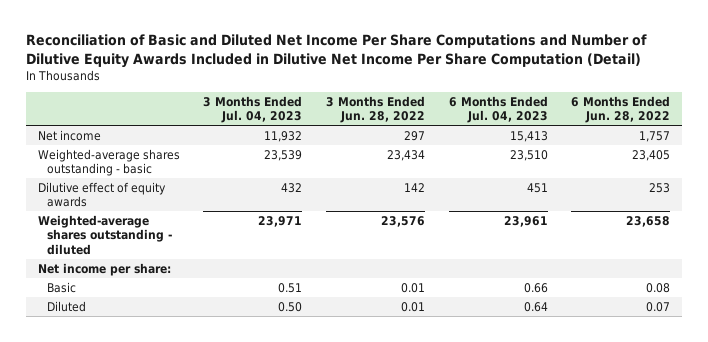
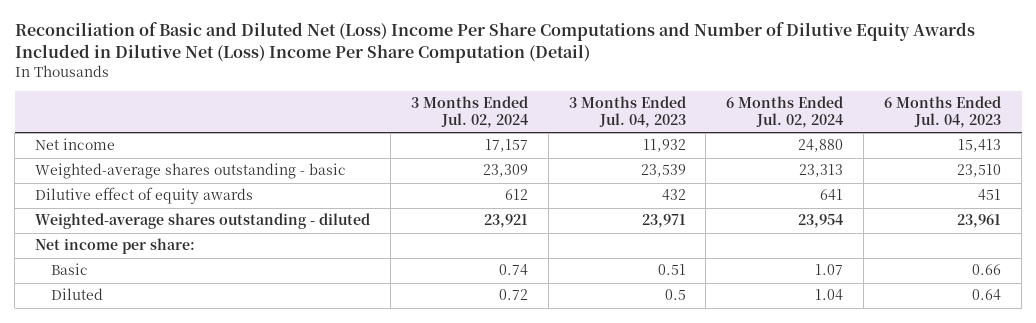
- Reconciliation of Basic and Diluted Net Income Per Share Computations and Number of Dilutive Equity Awards Included in Dilutive Net Income Per Share Computation (Detail)
+ Reconciliation of Basic and Diluted Net (Loss) Income Per Share Computations and Number of Dilutive Equity Awards Included in Dilutive Net (Loss) Income Per Share Computation (Detail)
- | 3 Months Ended Jul. 04, 2023 | 3 Months Ended Jun. 28, 2022 | 6 Months Ended Jul. 04, 2023 | 6 Months Ended Jun. 28, 2022
+ | 3 Months Ended Jul. 02, 2024 | 3 Months Ended Jul. 04, 2023 | 6 Months Ended Jul. 02, 2024 | 6 Months Ended Jul. 04, 2023
- Diluted | 0.50 | 0.01 | 0.64 | 0.07
+ Diluted | 0.72 | 0.5 | 1.04 | 0.64

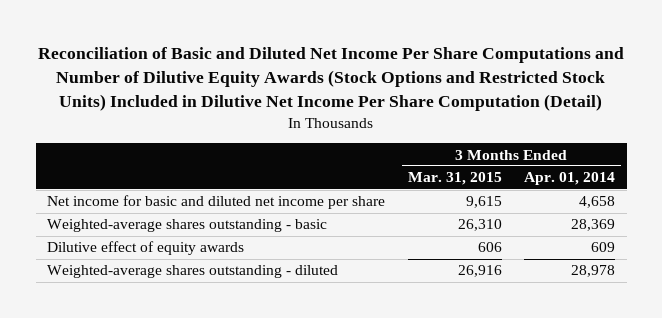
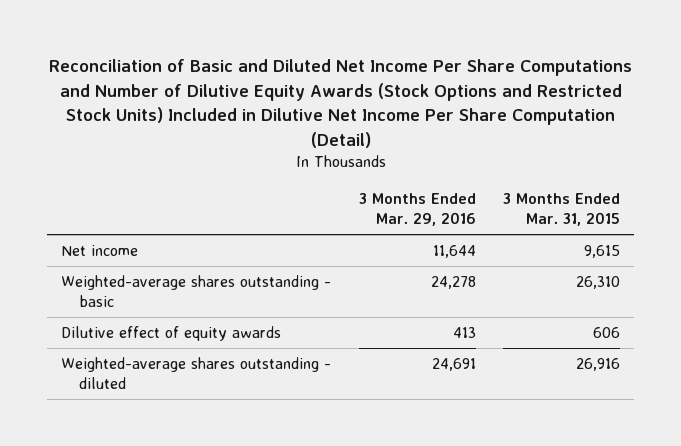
- | 3 Months Ended Mar. 31, 2015 | 3 Months Ended Apr. 01, 2014
+ | 3 Months Ended Mar. 29, 2016 | 3 Months Ended Mar. 31, 2015
- Net income for basic and diluted net income per share | 9,615 | 4,658
+ Net income | 11,644 | 9,615

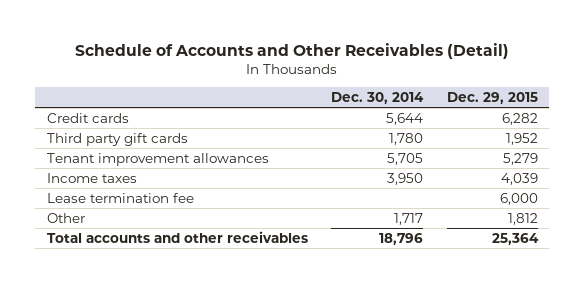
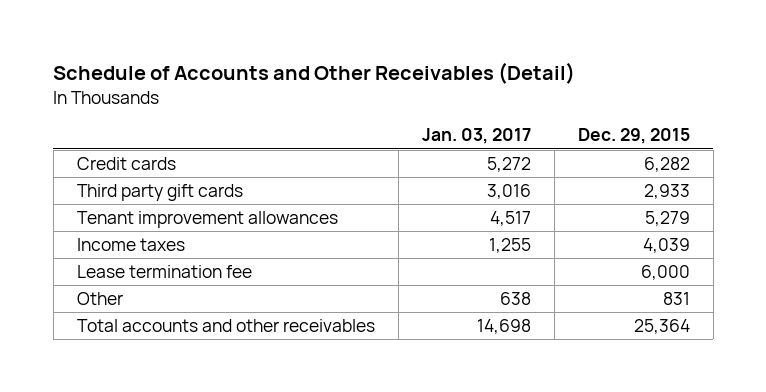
- | Dec. 30, 2014 | Dec. 29, 2015
+ | Jan. 03, 2017 | Dec. 29, 2015
- Third party gift cards | 1,780 | 1,952
+ Third party gift cards | 3,016 | 2,933
- Other | 1,717 | 1,812
+ Other | 638 | 831

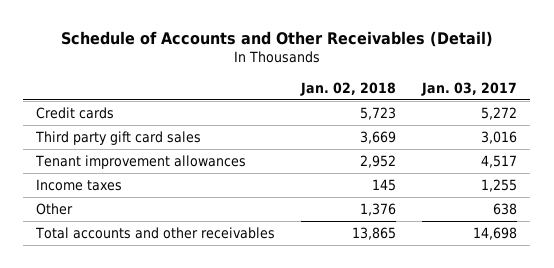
- | Jan. 03, 2017 | Dec. 29, 2015
+ | Jan. 02, 2018 | Jan. 03, 2017
- Third party gift cards | 3,016 | 2,933
+ Third party gift card sales | 3,669 | 3,016
- Lease termination fee | | 6,000

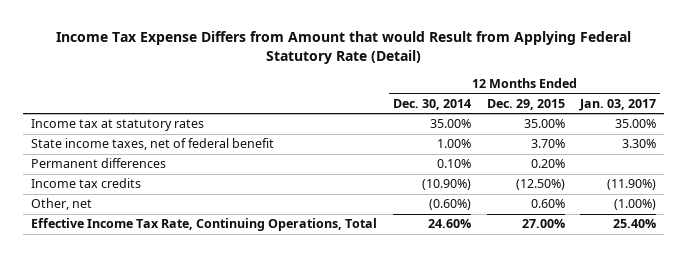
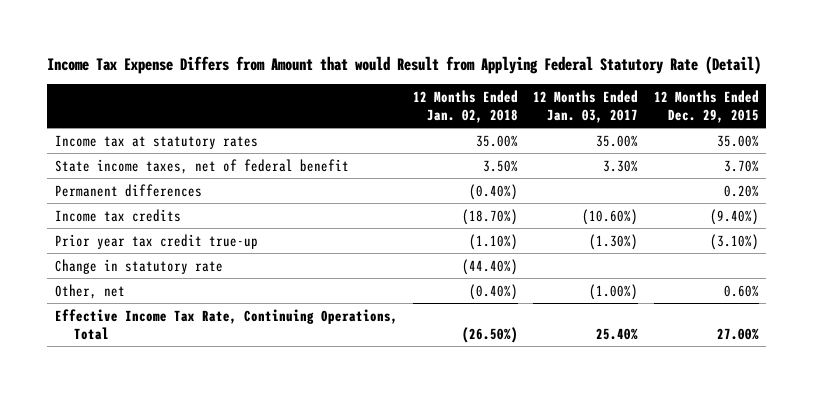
- | 12 Months Ended Dec. 30, 2014 | 12 Months Ended Dec. 29, 2015 | 12 Months Ended Jan. 03, 2017
+ | 12 Months Ended Jan. 02, 2018 | 12 Months Ended Jan. 03, 2017 | 12 Months Ended Dec. 29, 2015
- Income tax credits | (10.90%) | (12.50%) | (11.90%)
+ Income tax credits | (18.70%) | (10.60%) | (9.40%)
+ Prior year tax credit true-up | (1.10%) | (1.30%) | (3.10%)
+ Change in statutory rate | (44.40%) | |

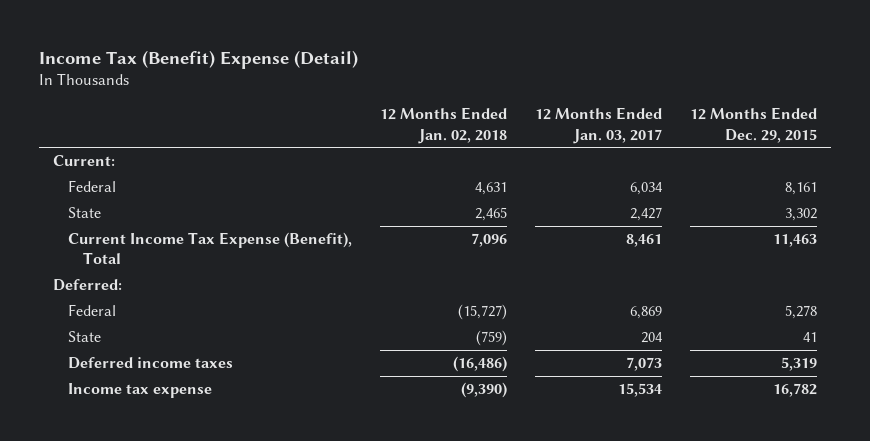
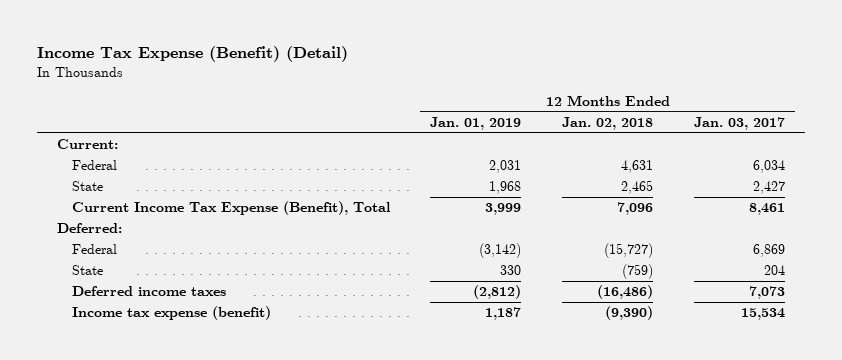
- Income Tax (Benefit) Expense (Detail)
+ Income Tax Expense (Benefit) (Detail)
- | 12 Months Ended Jan. 02, 2018 | 12 Months Ended Jan. 03, 2017 | 12 Months Ended Dec. 29, 2015
+ | 12 Months Ended Jan. 01, 2019 | 12 Months Ended Jan. 02, 2018 | 12 Months Ended Jan. 03, 2017
- Income tax expense | (9,390) | 15,534 | 16,782
+ Income tax expense (benefit) | 1,187 | (9,390) | 15,534

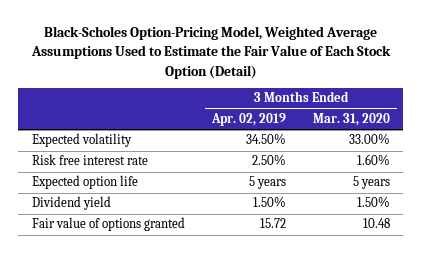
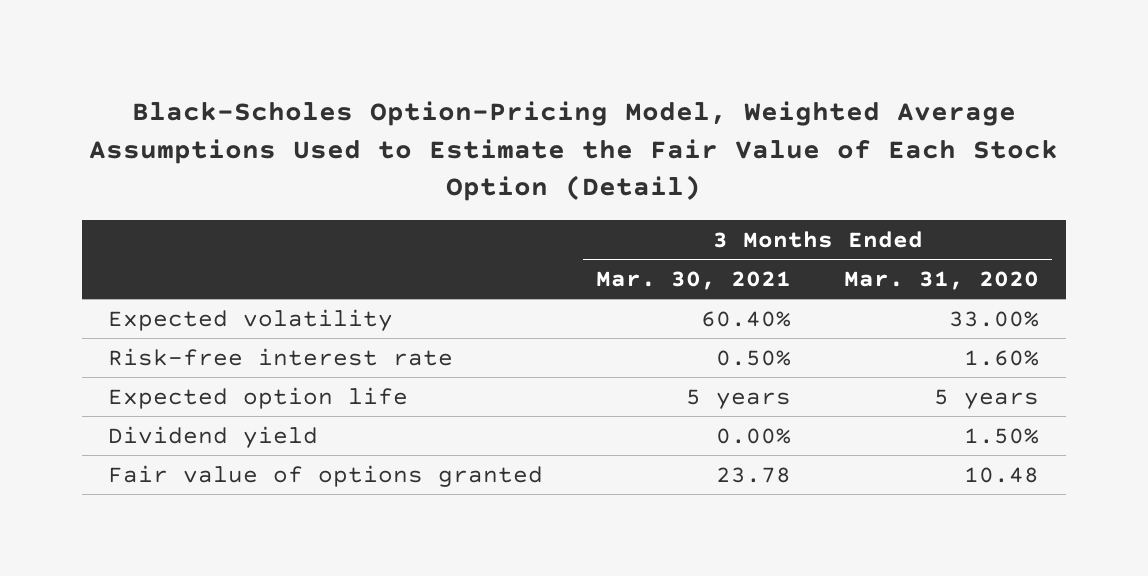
- | 3 Months Ended Apr. 02, 2019 | 3 Months Ended Mar. 31, 2020
+ | 3 Months Ended Mar. 30, 2021 | 3 Months Ended Mar. 31, 2020
- Risk free interest rate | 2.50% | 1.60%
+ Risk-free interest rate | 0.50% | 1.60%

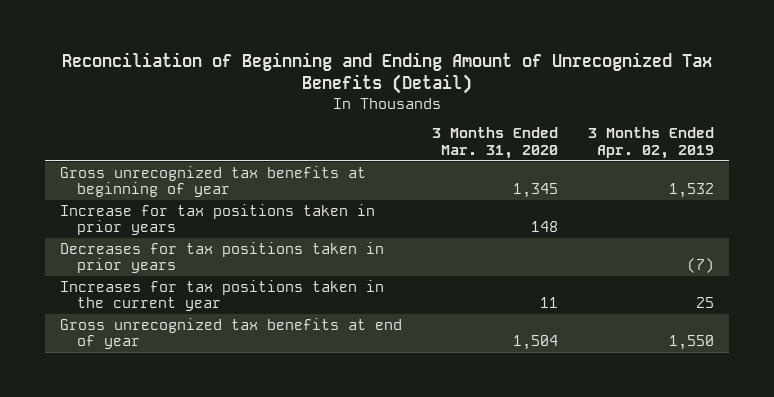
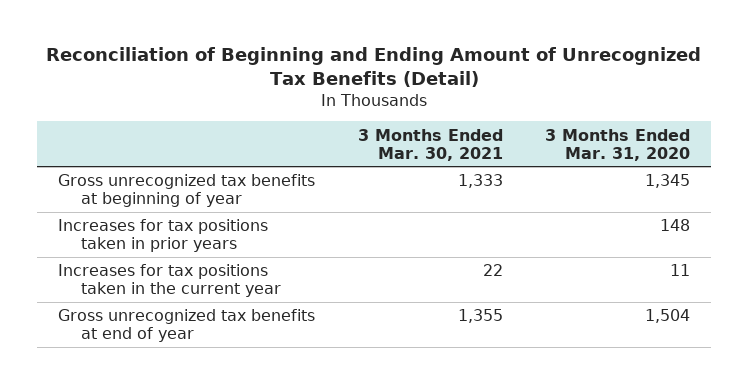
- | 3 Months Ended Mar. 31, 2020 | 3 Months Ended Apr. 02, 2019
+ | 3 Months Ended Mar. 30, 2021 | 3 Months Ended Mar. 31, 2020
- Increase for tax positions taken in prior years | 148 |
- Decreases for tax positions taken in prior years | | (7)
+ Increases for tax positions taken in prior years | | 148

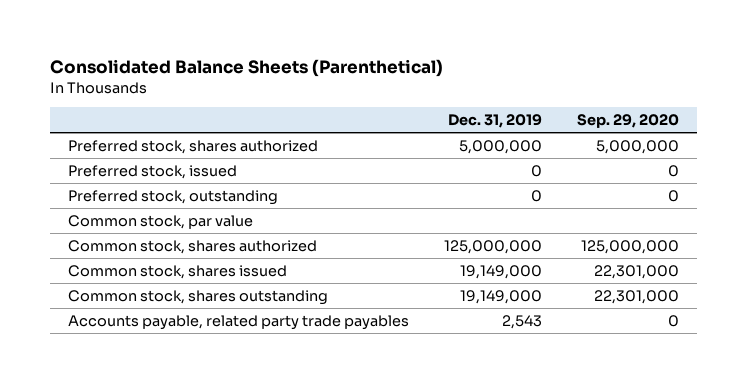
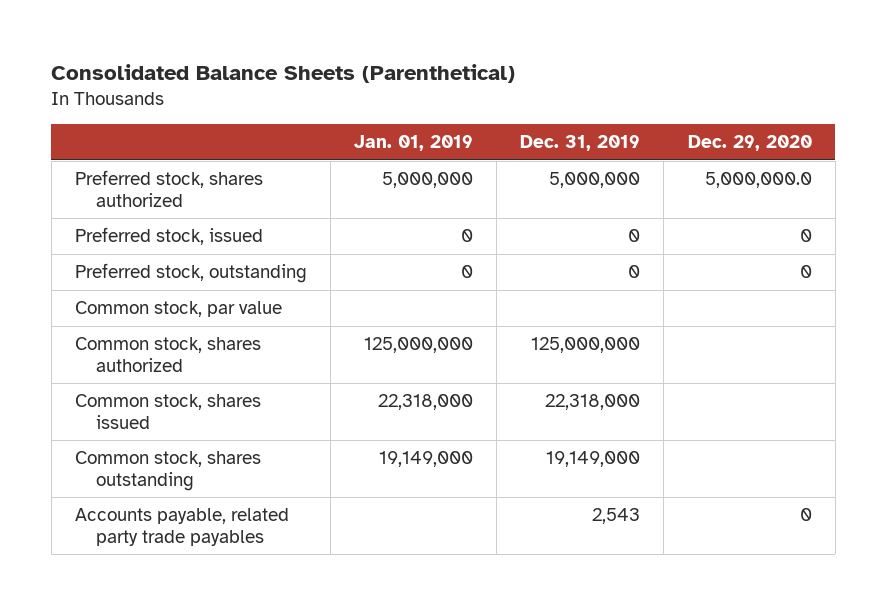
- | Dec. 31, 2019 | Sep. 29, 2020
+ | Jan. 01, 2019 | Dec. 31, 2019 | Dec. 29, 2020
- Common stock, shares issued | 19,149,000 | 22,301,000
+ Common stock, shares issued | 22,318,000 | 22,318,000 |

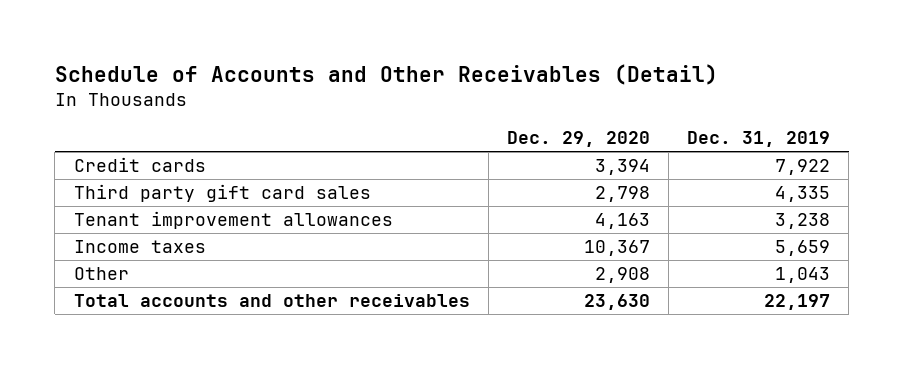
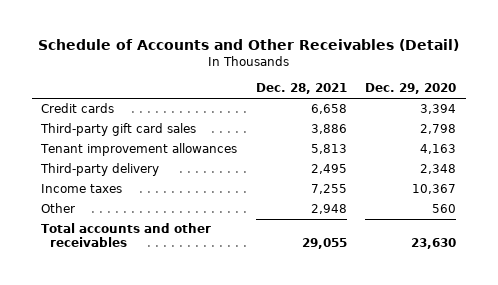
- | Dec. 29, 2020 | Dec. 31, 2019
+ | Dec. 28, 2021 | Dec. 29, 2020
- Third party gift card sales | 2,798 | 4,335
+ Third-party gift card sales | 3,886 | 2,798
+ Third-party delivery | 2,495 | 2,348
- Other | 2,908 | 1,043
+ Other | 2,948 | 560

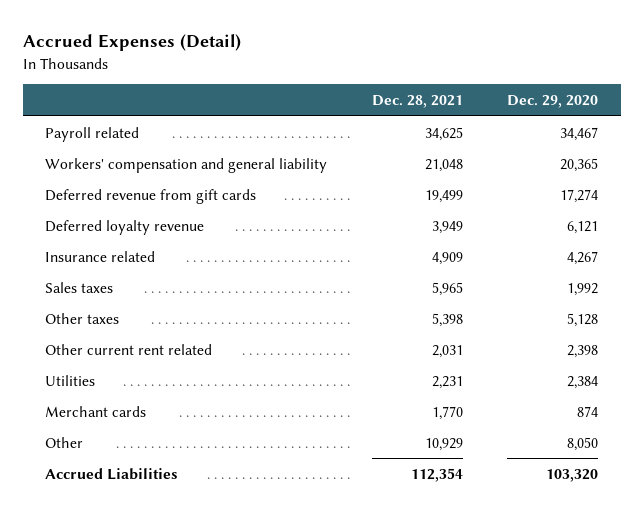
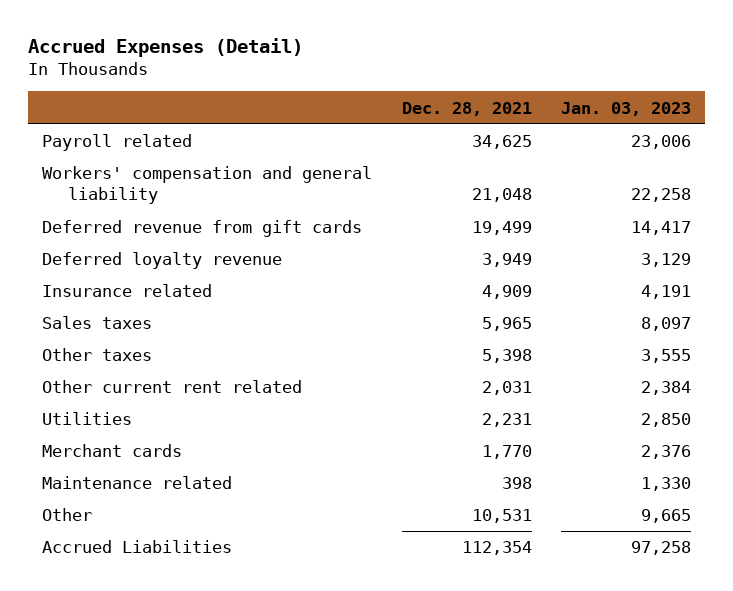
- | Dec. 28, 2021 | Dec. 29, 2020
+ | Dec. 28, 2021 | Jan. 03, 2023
- Other | 10,929 | 8,050
+ Maintenance related | 398 | 1,330
+ Other | 10,531 | 9,665

